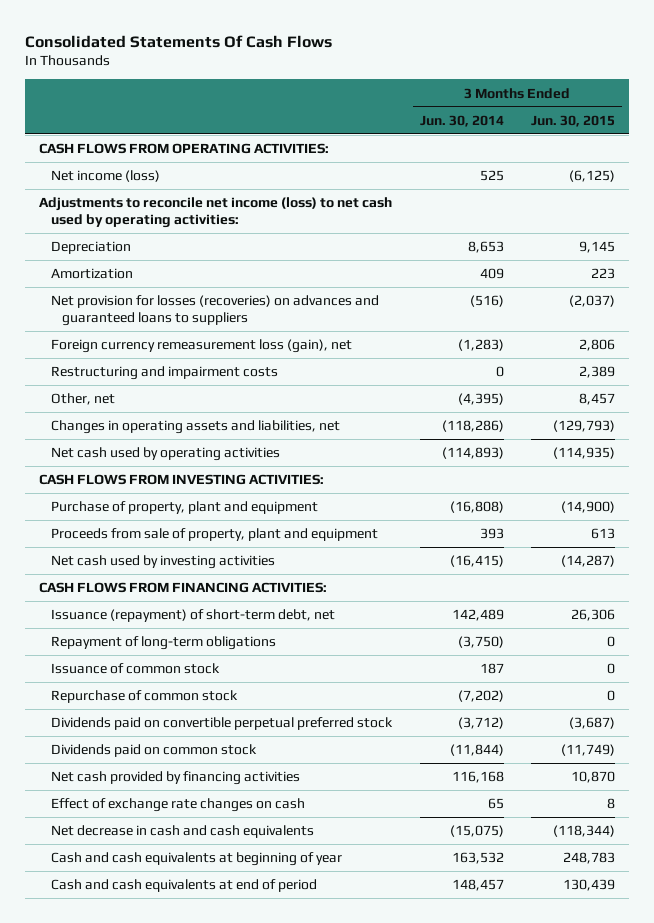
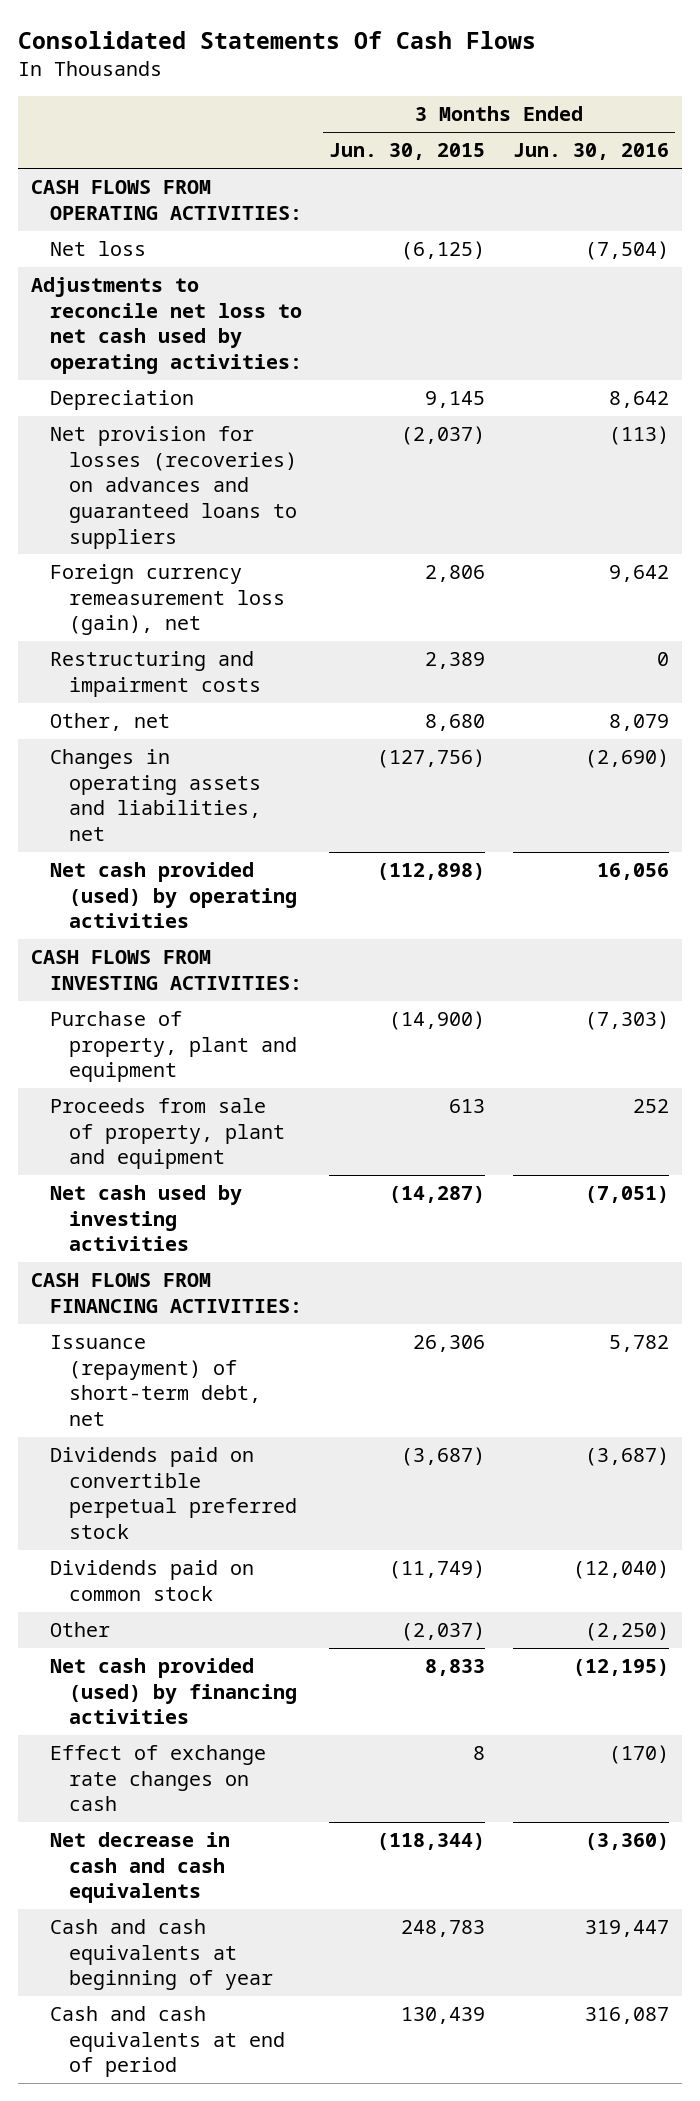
- | 3 Months Ended Jun. 30, 2014 | 3 Months Ended Jun. 30, 2015
+ | 3 Months Ended Jun. 30, 2015 | 3 Months Ended Jun. 30, 2016
- Net income (loss) | 525 | (6,125)
- Adjustments to reconcile net income (loss) to net cash used by operating activities:
+ Net loss | (6,125) | (7,504)
+ Adjustments to reconcile net loss to net cash used by operating activities:
- Amortization | 409 | 223
- Other, net | (4,395) | 8,457
- Changes in operating assets and liabilities, net | (118,286) | (129,793)
- Net cash used by operating activities | (114,893) | (114,935)
+ Other, net | 8,680 | 8,079
+ Changes in operating assets and liabilities, net | (127,756) | (2,690)
+ Net cash provided (used) by operating activities | (112,898) | 16,056
- Repayment of long-term obligations | (3,750) | 0
- Issuance of common stock | 187 | 0
- Repurchase of common stock | (7,202) | 0
- Net cash provided by financing activities | 116,168 | 10,870
+ Other | (2,037) | (2,250)
+ Net cash provided (used) by financing activities | 8,833 | (12,195)

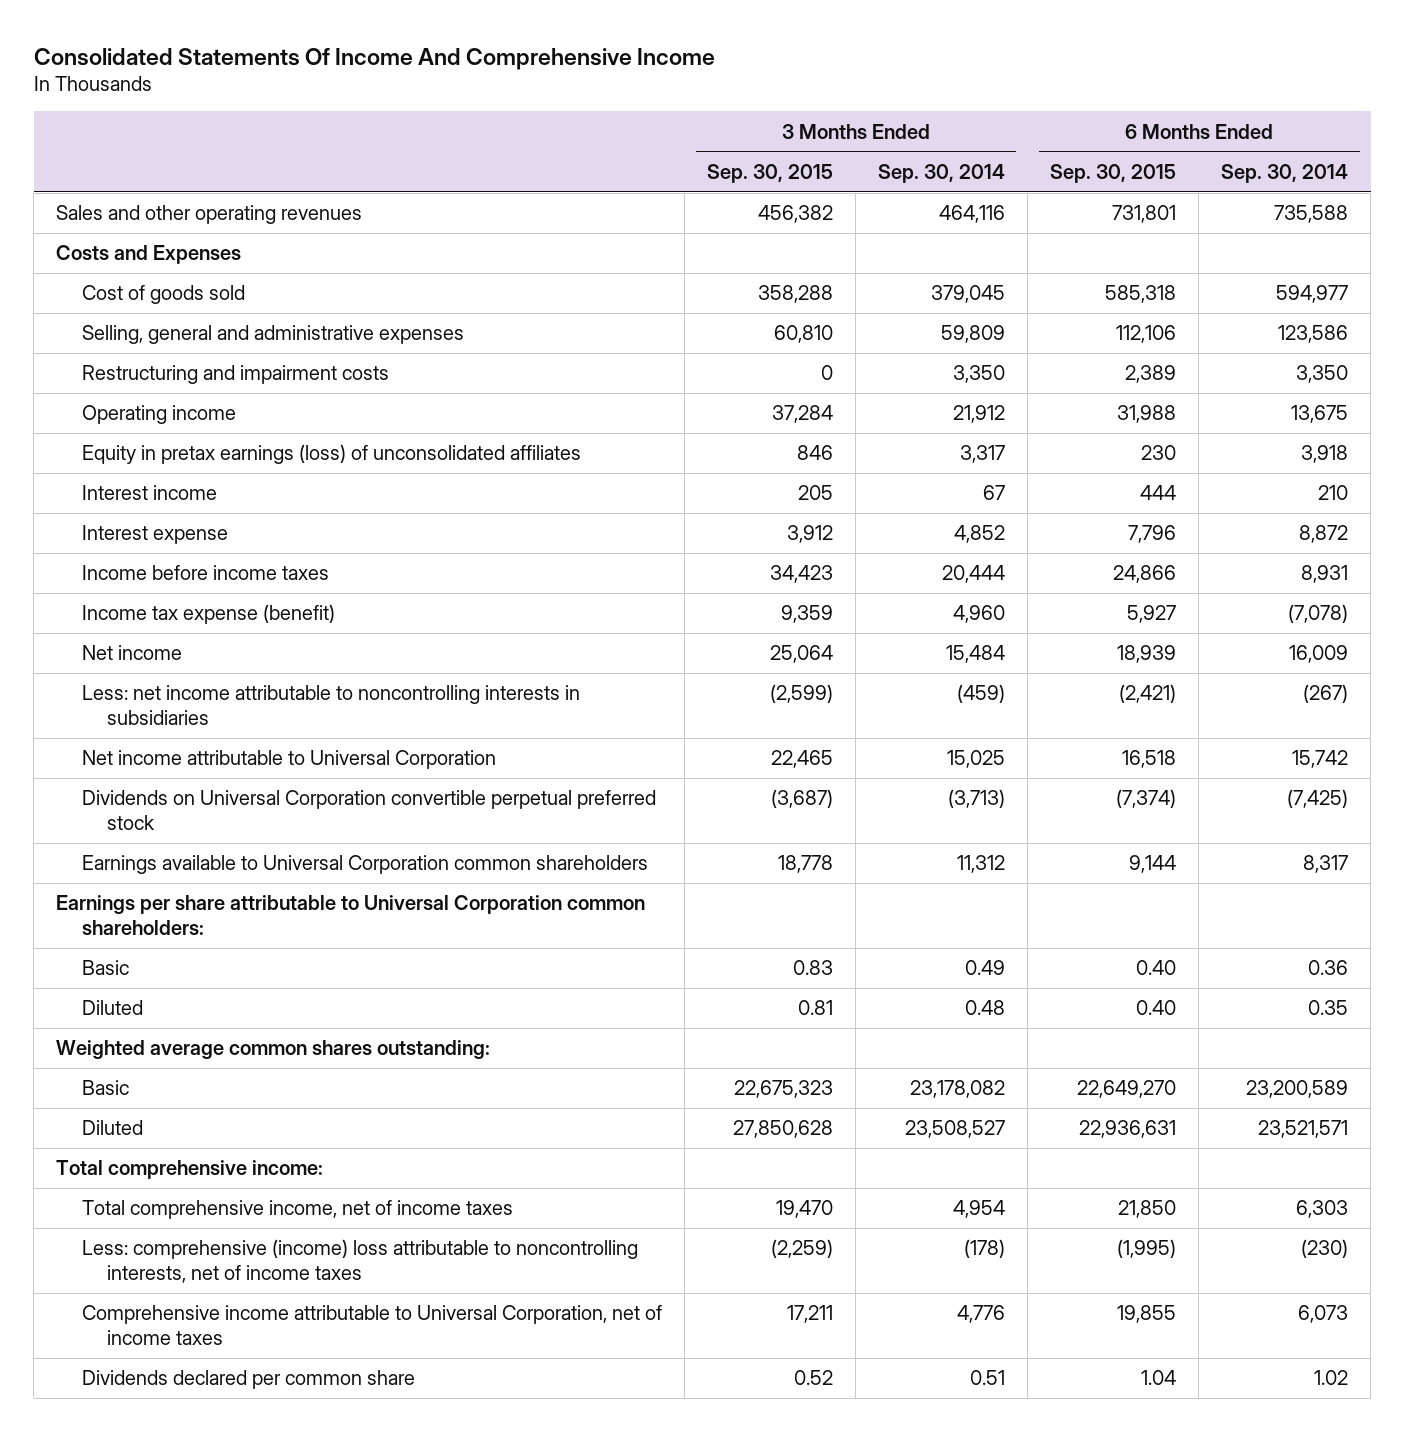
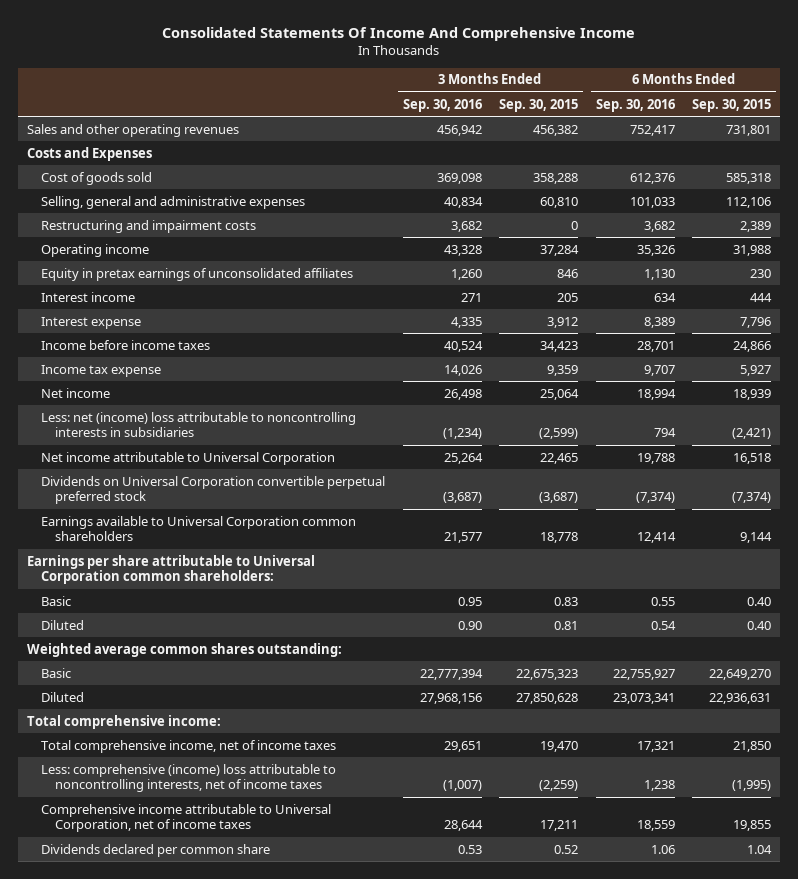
- | 3 Months Ended Sep. 30, 2015 | 3 Months Ended Sep. 30, 2014 | 6 Months Ended Sep. 30, 2015 | 6 Months Ended Sep. 30, 2014
+ | 3 Months Ended Sep. 30, 2016 | 3 Months Ended Sep. 30, 2015 | 6 Months Ended Sep. 30, 2016 | 6 Months Ended Sep. 30, 2015
- Equity in pretax earnings (loss) of unconsolidated affiliates | 846 | 3,317 | 230 | 3,918
+ Equity in pretax earnings of unconsolidated affiliates | 1,260 | 846 | 1,130 | 230
- Income tax expense (benefit) | 9,359 | 4,960 | 5,927 | (7,078)
+ Income tax expense | 14,026 | 9,359 | 9,707 | 5,927
- Less: net income attributable to noncontrolling interests in subsidiaries | (2,599) | (459) | (2,421) | (267)
+ Less: net (income) loss attributable to noncontrolling interests in subsidiaries | (1,234) | (2,599) | 794 | (2,421)

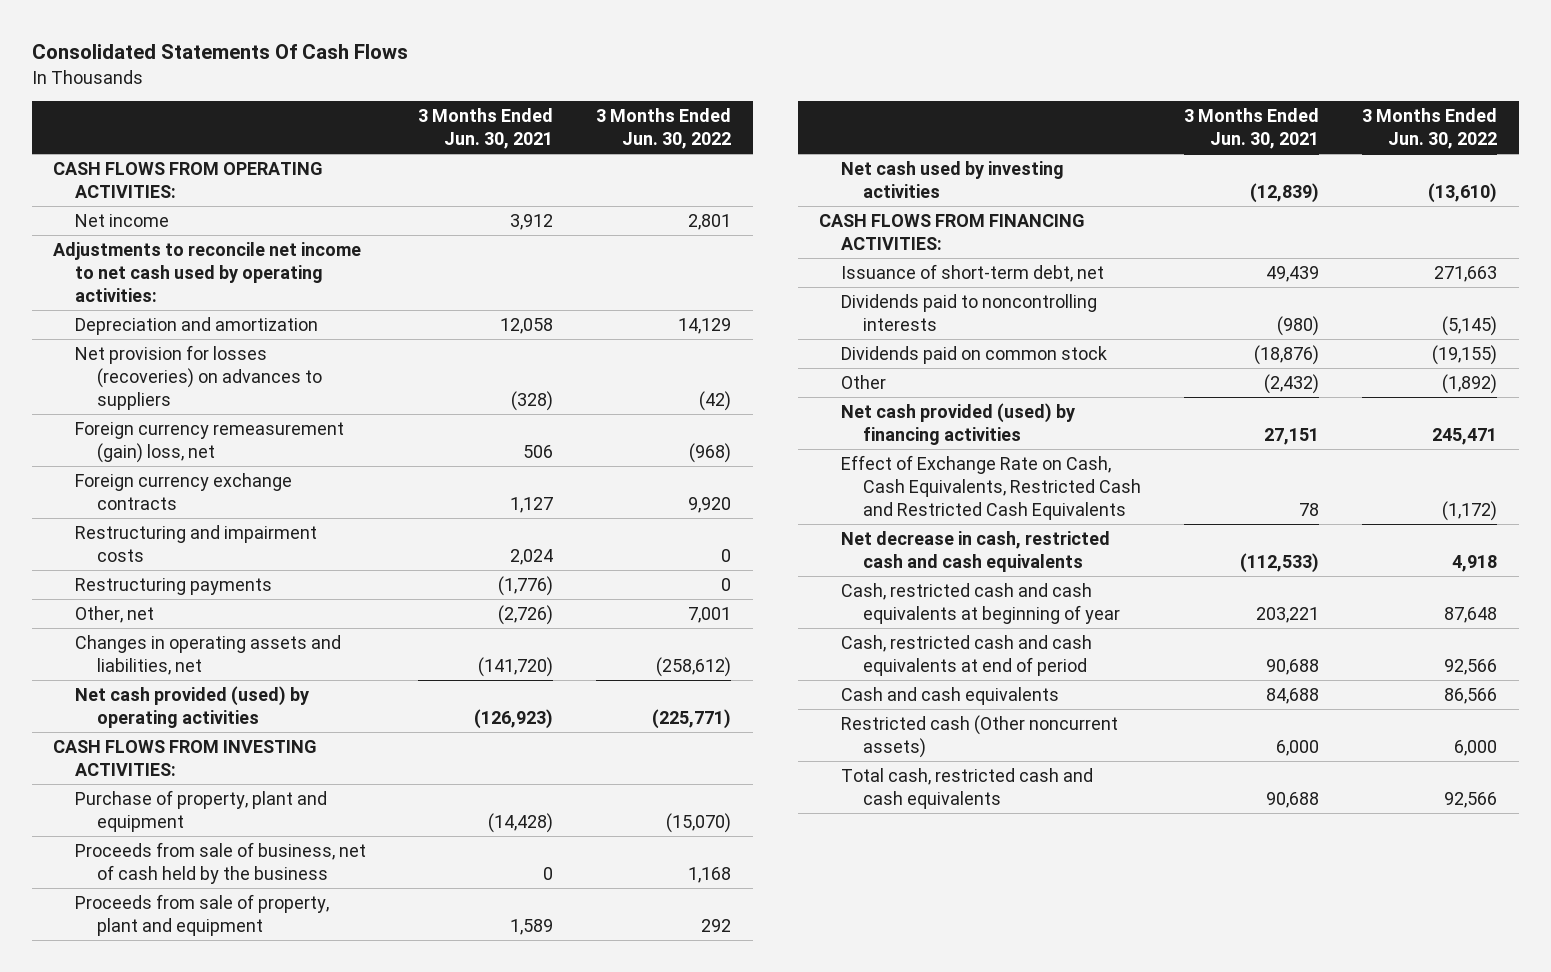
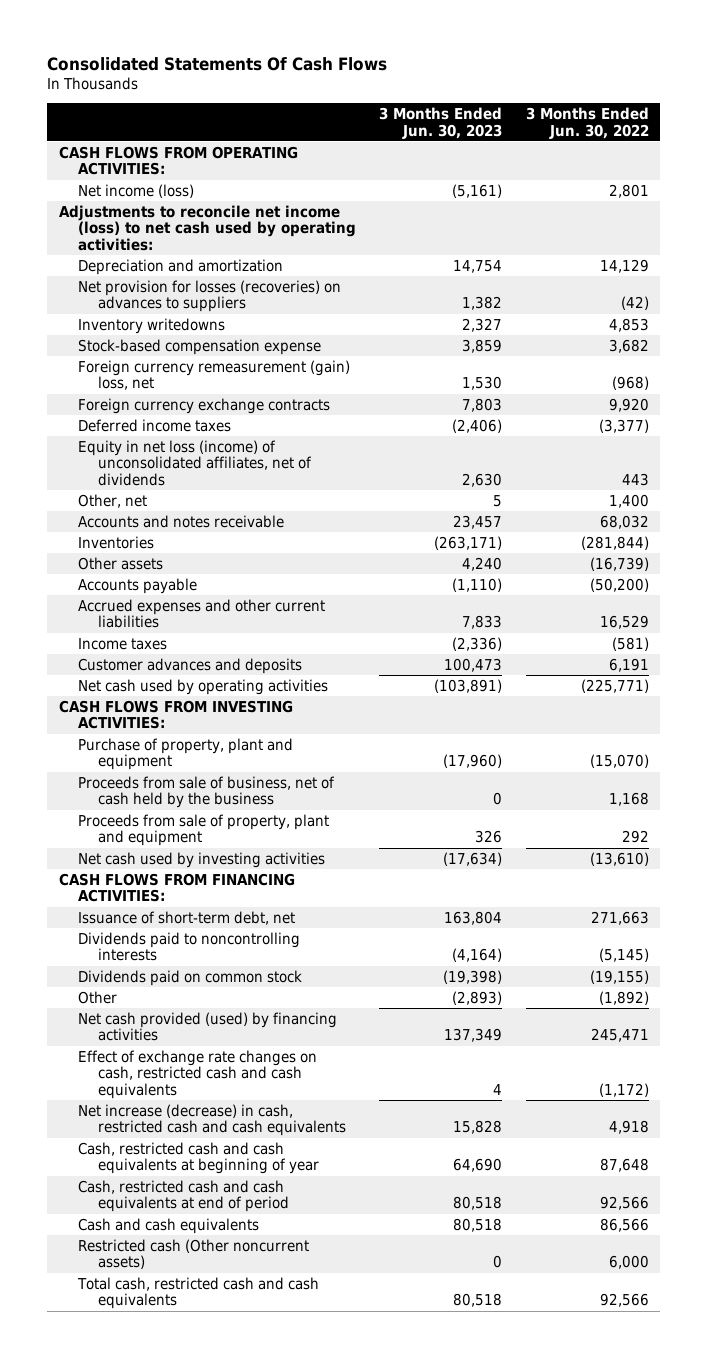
- | 3 Months Ended Jun. 30, 2021 | 3 Months Ended Jun. 30, 2022
+ | 3 Months Ended Jun. 30, 2023 | 3 Months Ended Jun. 30, 2022
- Net income | 3,912 | 2,801
- Adjustments to reconcile net income to net cash used by operating activities:
+ Net income (loss) | (5,161) | 2,801
+ Adjustments to reconcile net income (loss) to net cash used by operating activities:
+ Inventory writedowns | 2,327 | 4,853
+ Stock-based compensation expense | 3,859 | 3,682
- Restructuring and impairment costs | 2,024 | 0
- Restructuring payments | (1,776) | 0
- Other, net | (2,726) | 7,001
- Changes in operating assets and liabilities, net | (141,720) | (258,612)
- Net cash provided (used) by operating activities | (126,923) | (225,771)
+ Deferred income taxes | (2,406) | (3,377)
+ Equity in net loss (income) of unconsolidated affiliates, net of dividends | 2,630 | 443
+ Other, net | 5 | 1,400
+ Accounts and notes receivable | 23,457 | 68,032
+ Inventories | (263,171) | (281,844)
+ Other assets | 4,240 | (16,739)
+ Accounts payable | (1,110) | (50,200)
+ Accrued expenses and other current liabilities | 7,833 | 16,529
+ Income taxes | (2,336) | (581)
+ Customer advances and deposits | 100,473 | 6,191
+ Net cash used by operating activities | (103,891) | (225,771)
- Effect of Exchange Rate on Cash, Cash Equivalents, Restricted Cash and Restricted Cash Equivalents | 78 | (1,172)
- Net decrease in cash, restricted cash and cash equivalents | (112,533) | 4,918
+ Effect of exchange rate changes on cash, restricted cash and cash equivalents | 4 | (1,172)
+ Net increase (decrease) in cash, restricted cash and cash equivalents | 15,828 | 4,918

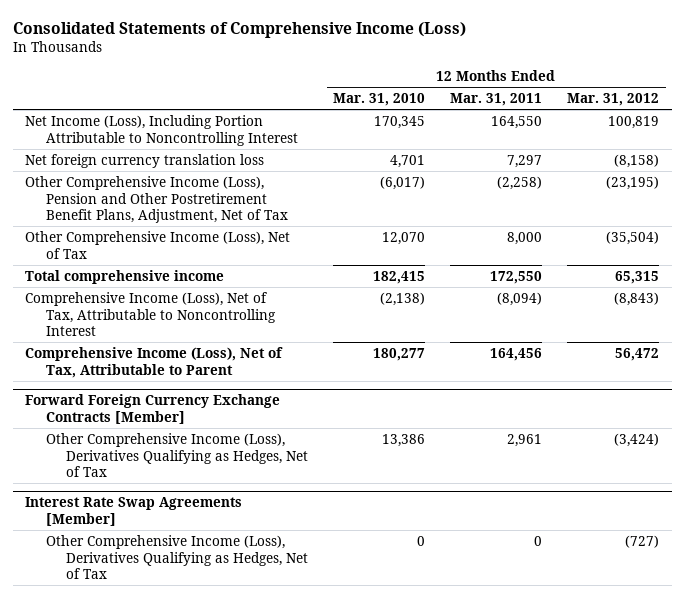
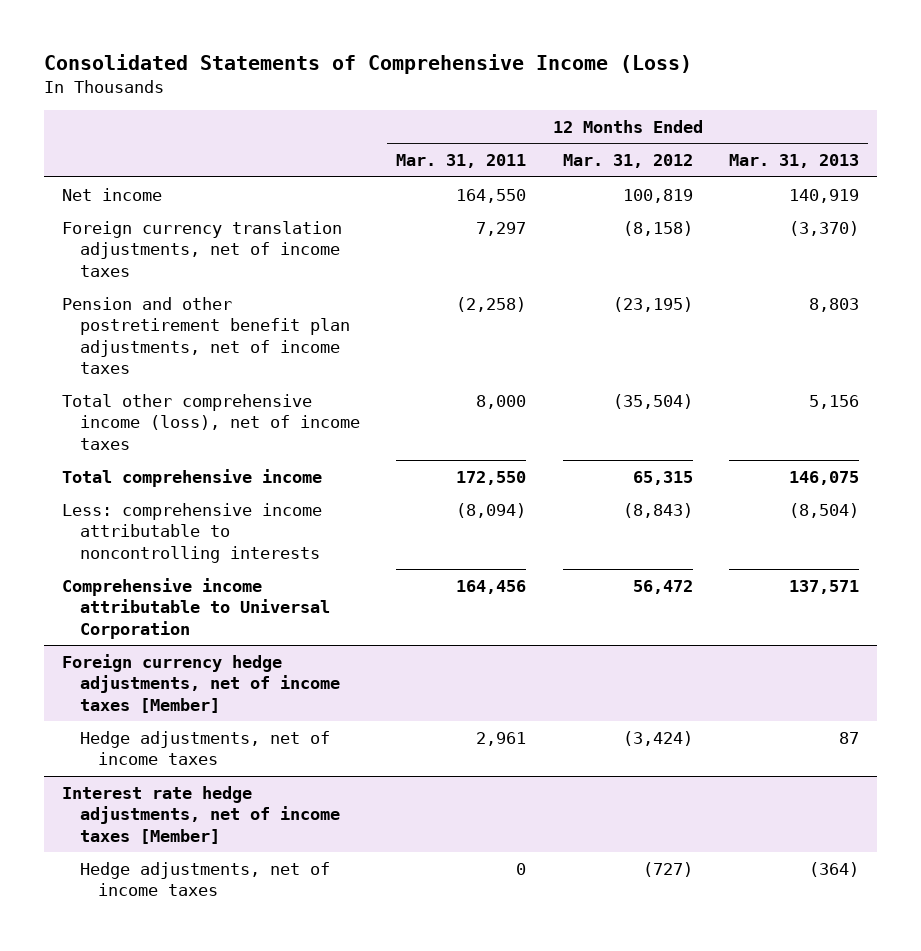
- | 12 Months Ended Mar. 31, 2010 | 12 Months Ended Mar. 31, 2011 | 12 Months Ended Mar. 31, 2012
+ | 12 Months Ended Mar. 31, 2011 | 12 Months Ended Mar. 31, 2012 | 12 Months Ended Mar. 31, 2013
- Net Income (Loss), Including Portion Attributable to Noncontrolling Interest | 170,345 | 164,550 | 100,819
- Net foreign currency translation loss | 4,701 | 7,297 | (8,158)
- Other Comprehensive Income (Loss), Pension and Other Postretirement Benefit Plans, Adjustment, Net of Tax | (6,017) | (2,258) | (23,195)
- Other Comprehensive Income (Loss), Net of Tax | 12,070 | 8,000 | (35,504)
+ Net income | 164,550 | 100,819 | 140,919
+ Foreign currency translation adjustments, net of income taxes | 7,297 | (8,158) | (3,370)
+ Pension and other postretirement benefit plan adjustments, net of income taxes | (2,258) | (23,195) | 8,803
+ Total other comprehensive income (loss), net of income taxes | 8,000 | (35,504) | 5,156
- Comprehensive Income (Loss), Net of Tax, Attributable to Noncontrolling Interest | (2,138) | (8,094) | (8,843)
- Comprehensive Income (Loss), Net of Tax, Attributable to Parent | 180,277 | 164,456 | 56,472
- Forward Foreign Currency Exchange Contracts [Member]
- Other Comprehensive Income (Loss), Derivatives Qualifying as Hedges, Net of Tax | 13,386 | 2,961 | (3,424)
- Interest Rate Swap Agreements [Member]
- Other Comprehensive Income (Loss), Derivatives Qualifying as Hedges, Net of Tax | 0 | 0 | (727)
+ Less: comprehensive income attributable to noncontrolling interests | (8,094) | (8,843) | (8,504)
+ Comprehensive income attributable to Universal Corporation | 164,456 | 56,472 | 137,571
+ Foreign currency hedge adjustments, net of income taxes [Member]
+ Hedge adjustments, net of income taxes | 2,961 | (3,424) | 87
+ Interest rate hedge adjustments, net of income taxes [Member]
+ Hedge adjustments, net of income taxes | 0 | (727) | (364)

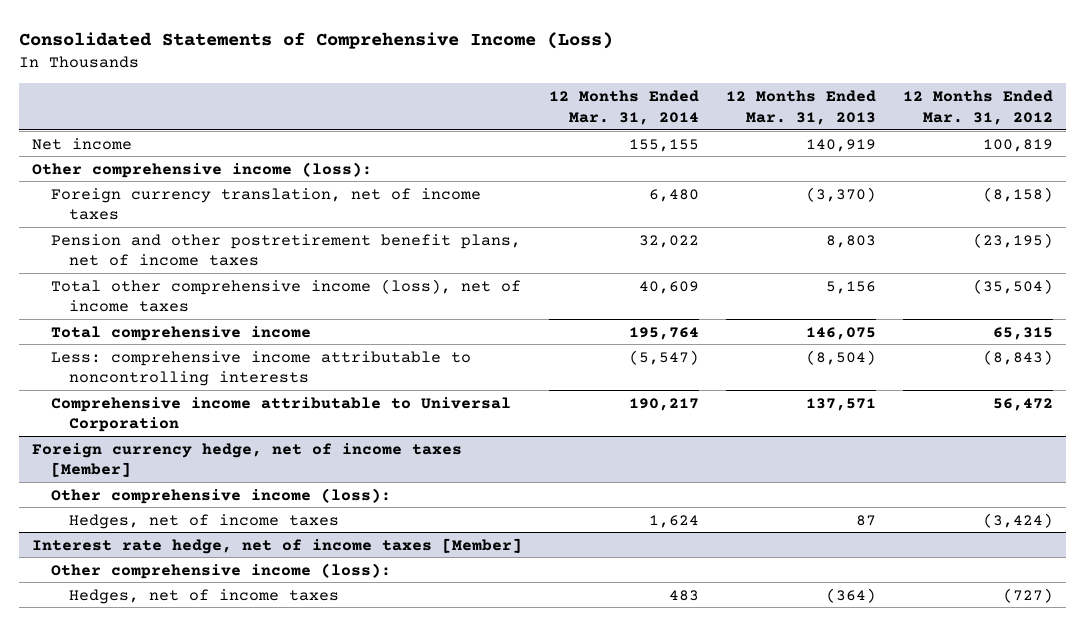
- | 12 Months Ended Mar. 31, 2011 | 12 Months Ended Mar. 31, 2012 | 12 Months Ended Mar. 31, 2013
+ | 12 Months Ended Mar. 31, 2014 | 12 Months Ended Mar. 31, 2013 | 12 Months Ended Mar. 31, 2012
- Foreign currency translation adjustments, net of income taxes | 7,297 | (8,158) | (3,370)
- Pension and other postretirement benefit plan adjustments, net of income taxes | (2,258) | (23,195) | 8,803
+ Other comprehensive income (loss):
+ Foreign currency translation, net of income taxes | 6,480 | (3,370) | (8,158)
+ Pension and other postretirement benefit plans, net of income taxes | 32,022 | 8,803 | (23,195)
- Foreign currency hedge adjustments, net of income taxes [Member]
- Hedge adjustments, net of income taxes | 2,961 | (3,424) | 87
- Interest rate hedge adjustments, net of income taxes [Member]
- Hedge adjustments, net of income taxes | 0 | (727) | (364)
+ Foreign currency hedge, net of income taxes [Member]
+ Other comprehensive income (loss):
+ Hedges, net of income taxes | 1,624 | 87 | (3,424)
+ Interest rate hedge, net of income taxes [Member]
+ Other comprehensive income (loss):
+ Hedges, net of income taxes | 483 | (364) | (727)

